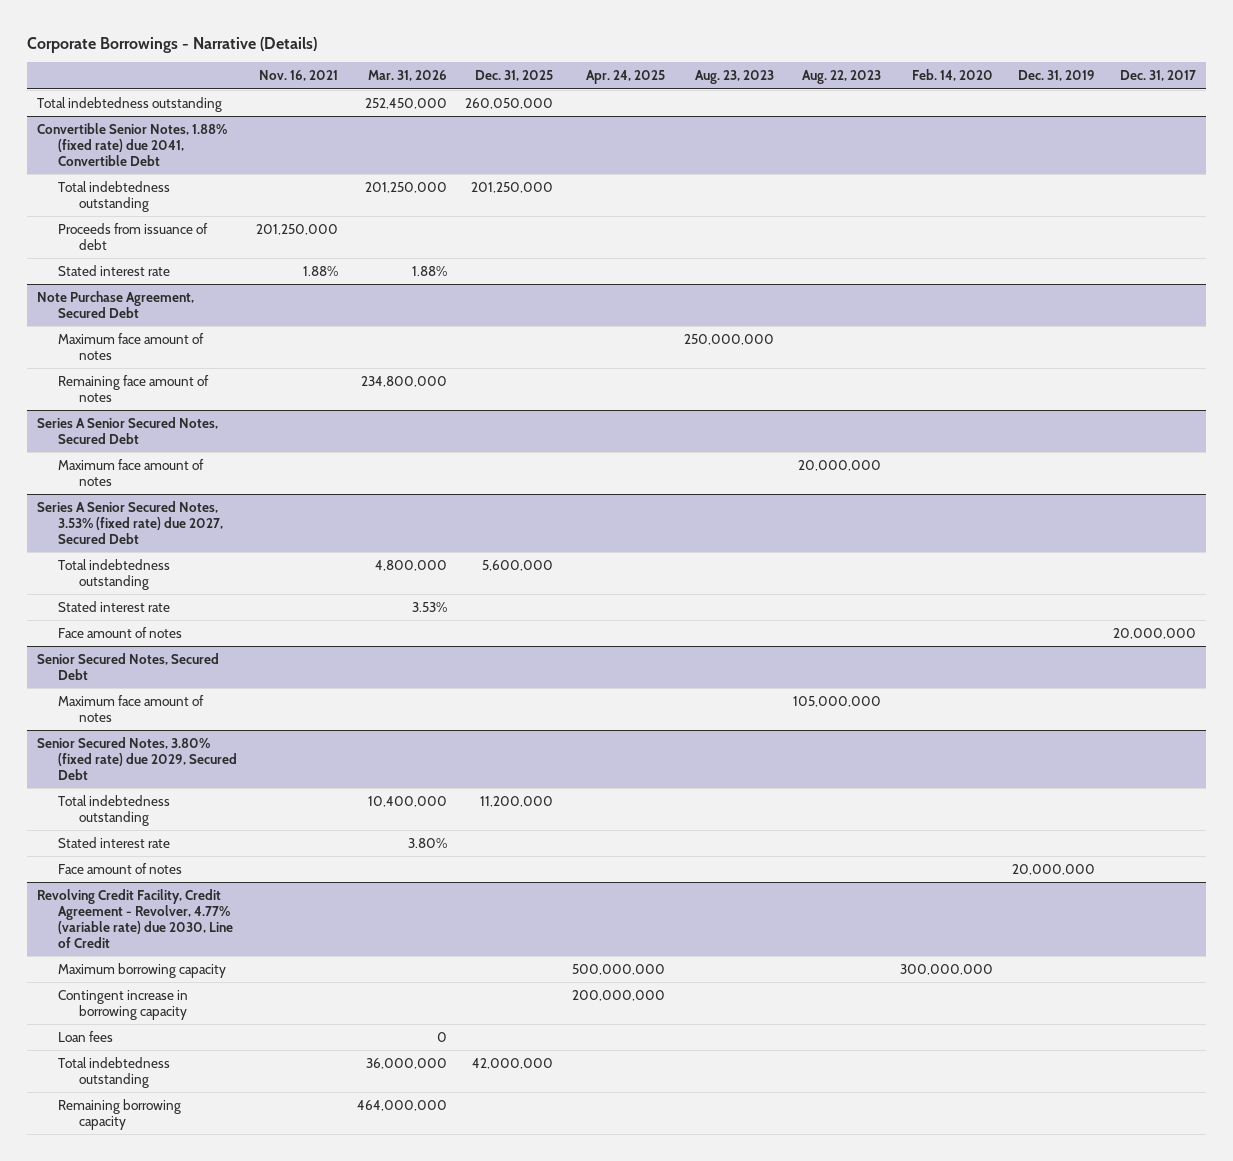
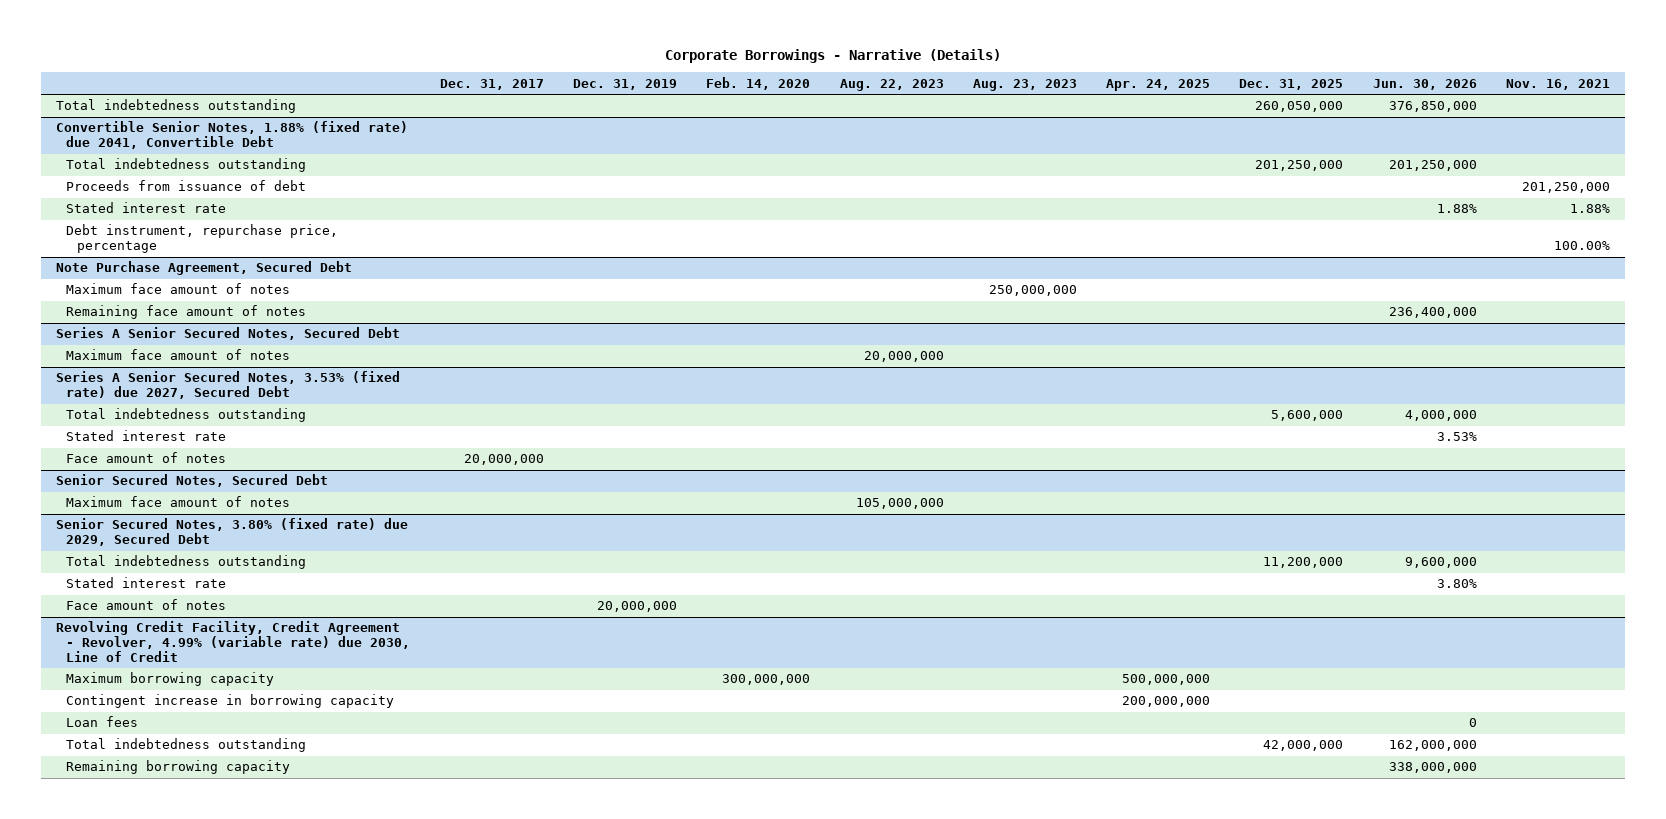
- | Nov. 16, 2021 | Mar. 31, 2026 | Dec. 31, 2025 | Apr. 24, 2025 | Aug. 23, 2023 | Aug. 22, 2023 | Feb. 14, 2020 | Dec. 31, 2019 | Dec. 31, 2017
+ | Dec. 31, 2017 | Dec. 31, 2019 | Feb. 14, 2020 | Aug. 22, 2023 | Aug. 23, 2023 | Apr. 24, 2025 | Dec. 31, 2025 | Jun. 30, 2026 | Nov. 16, 2021
@ Convertible Senior Notes, 1.88% (fixed rate) due 2041, Convertible Debt
+ Debt instrument, repurchase price, percentage | | | | | | | | | 100.00%
- Revolving Credit Facility, Credit Agreement - Revolver, 4.77% (variable rate) due 2030, Line of Credit
+ Revolving Credit Facility, Credit Agreement - Revolver, 4.99% (variable rate) due 2030, Line of Credit

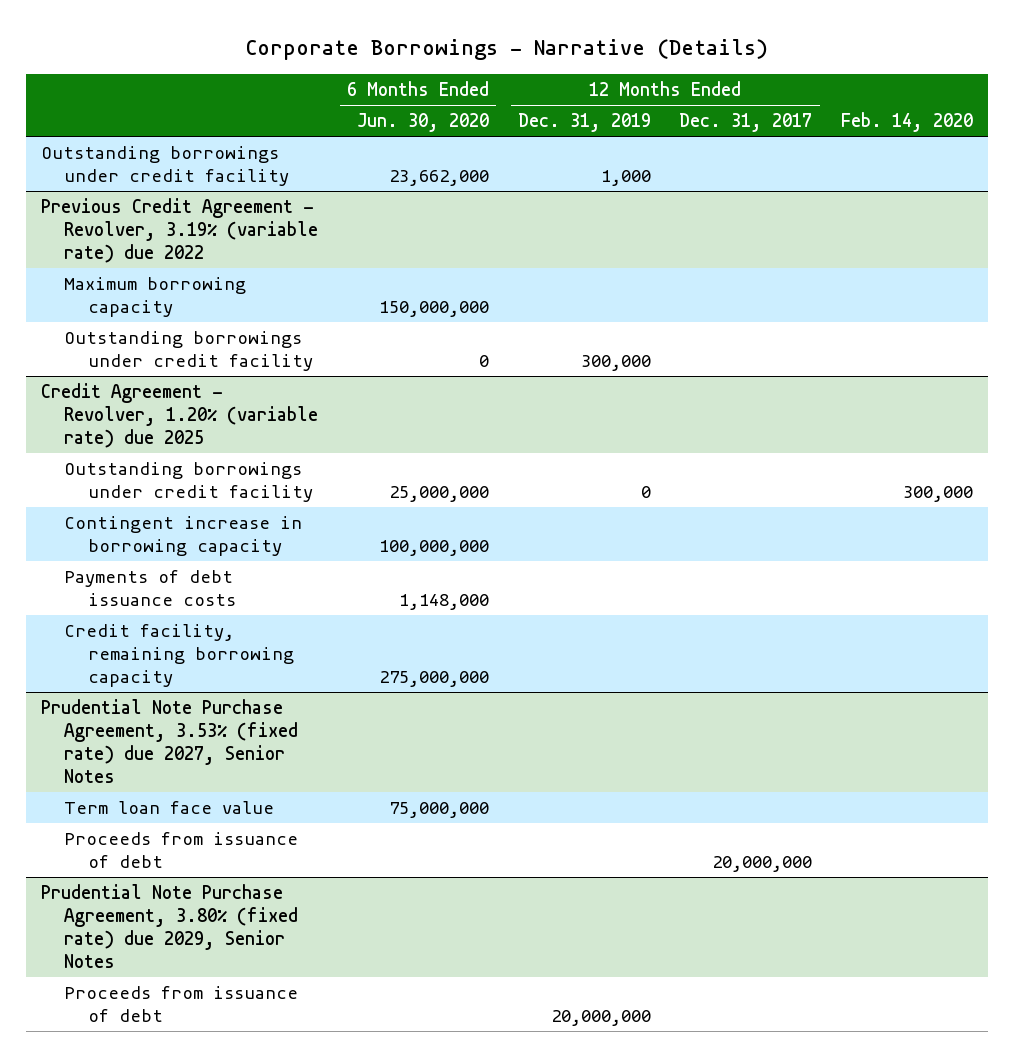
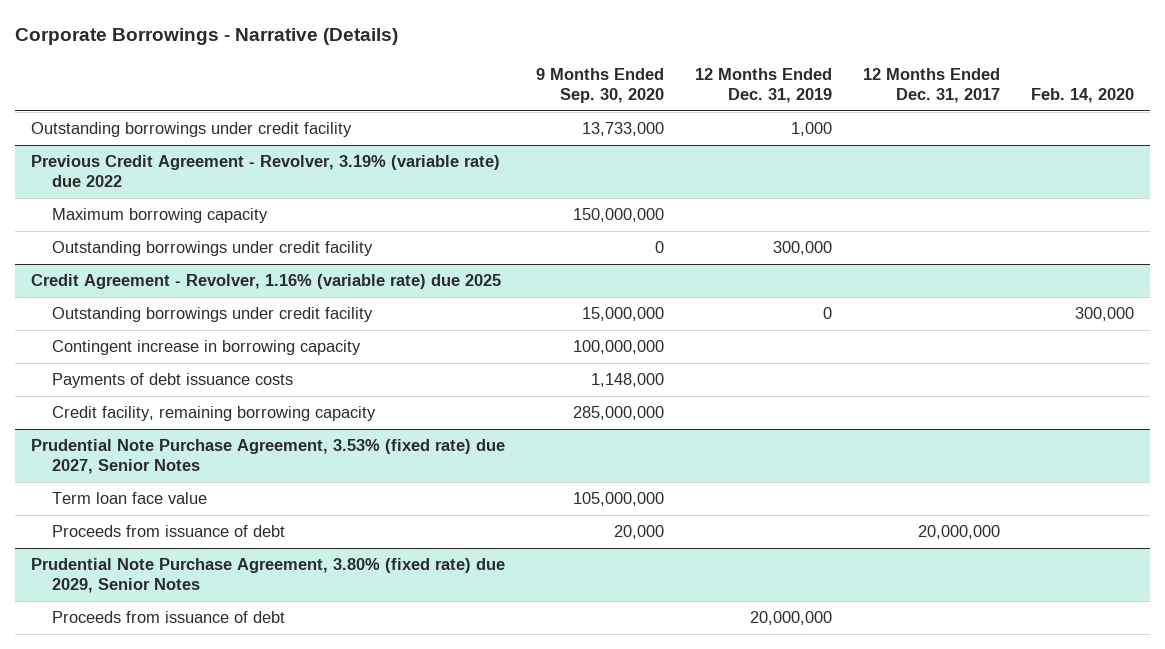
- | 6 Months Ended Jun. 30, 2020 | 12 Months Ended Dec. 31, 2019 | 12 Months Ended Dec. 31, 2017 | Feb. 14, 2020
+ | 9 Months Ended Sep. 30, 2020 | 12 Months Ended Dec. 31, 2019 | 12 Months Ended Dec. 31, 2017 | Feb. 14, 2020
- Credit Agreement - Revolver, 1.20% (variable rate) due 2025
+ Credit Agreement - Revolver, 1.16% (variable rate) due 2025

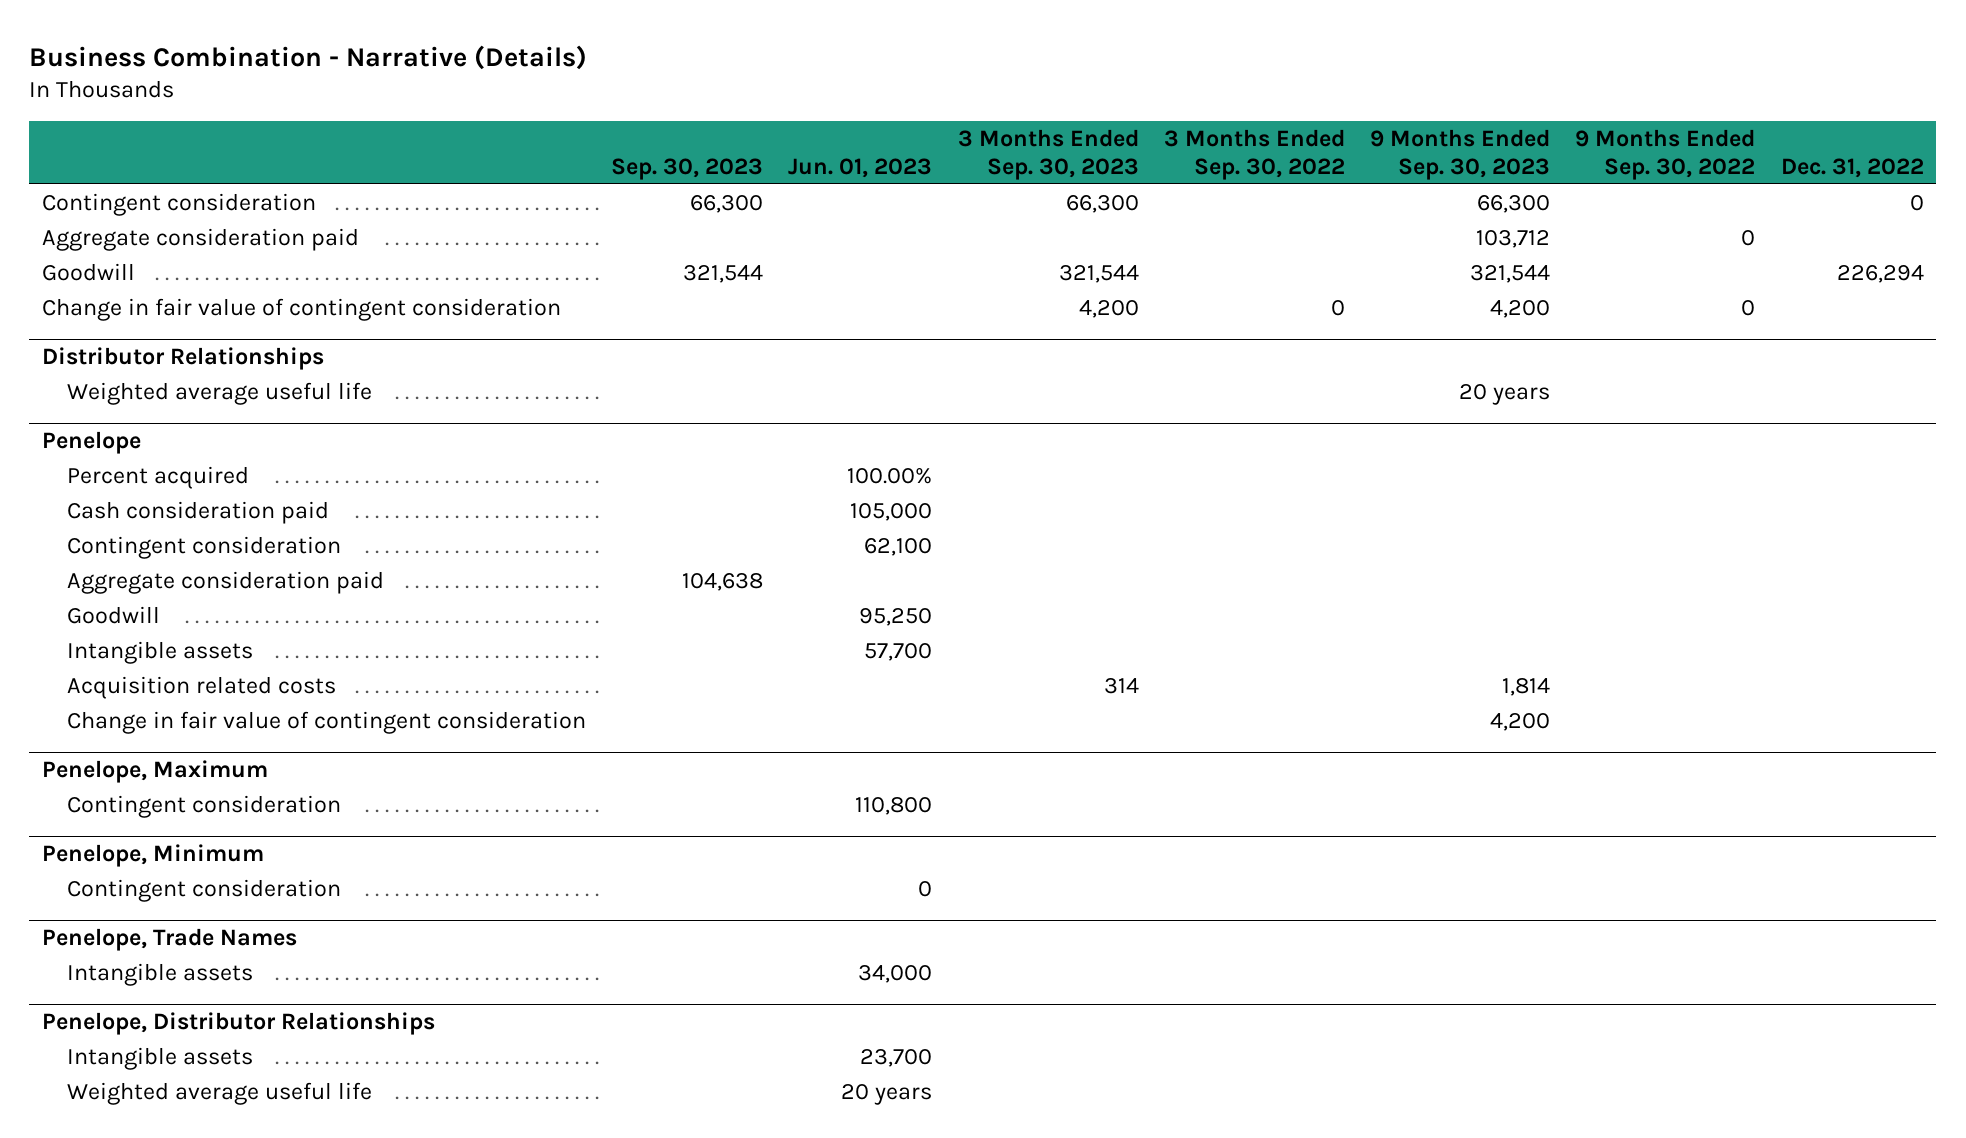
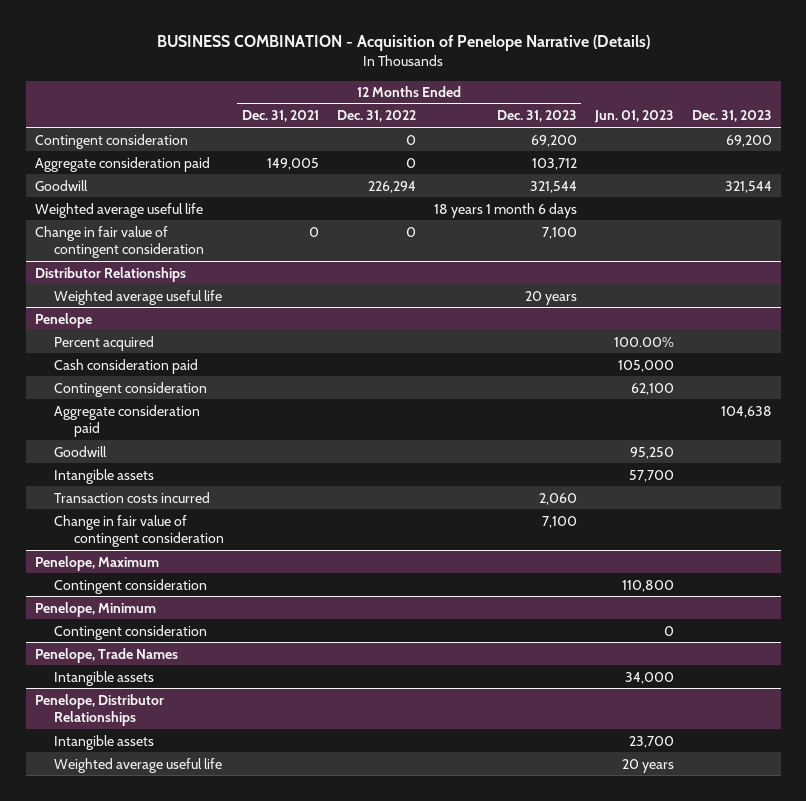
- Business Combination - Narrative (Details)
+ BUSINESS COMBINATION - Acquisition of Penelope Narrative (Details)
- | Sep. 30, 2023 | Jun. 01, 2023 | 3 Months Ended Sep. 30, 2023 | 3 Months Ended Sep. 30, 2022 | 9 Months Ended Sep. 30, 2023 | 9 Months Ended Sep. 30, 2022 | Dec. 31, 2022
+ | 12 Months Ended Dec. 31, 2021 | 12 Months Ended Dec. 31, 2022 | 12 Months Ended Dec. 31, 2023 | Jun. 01, 2023 | Dec. 31, 2023
+ Weighted average useful life | | | 18 years 1 month 6 days | |
@ Penelope
- Acquisition related costs | | | 314 | | 1,814 | |
+ Transaction costs incurred | | | 2,060 | |

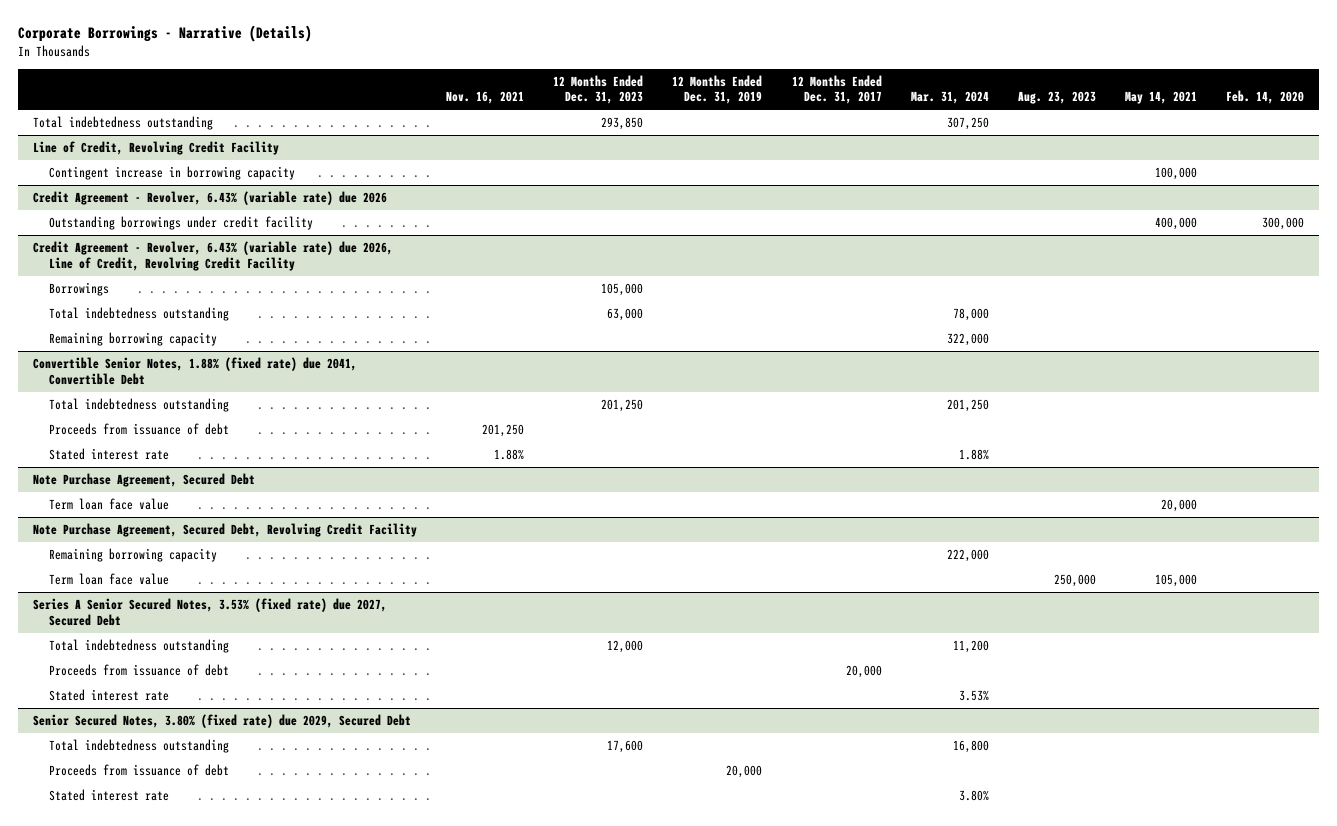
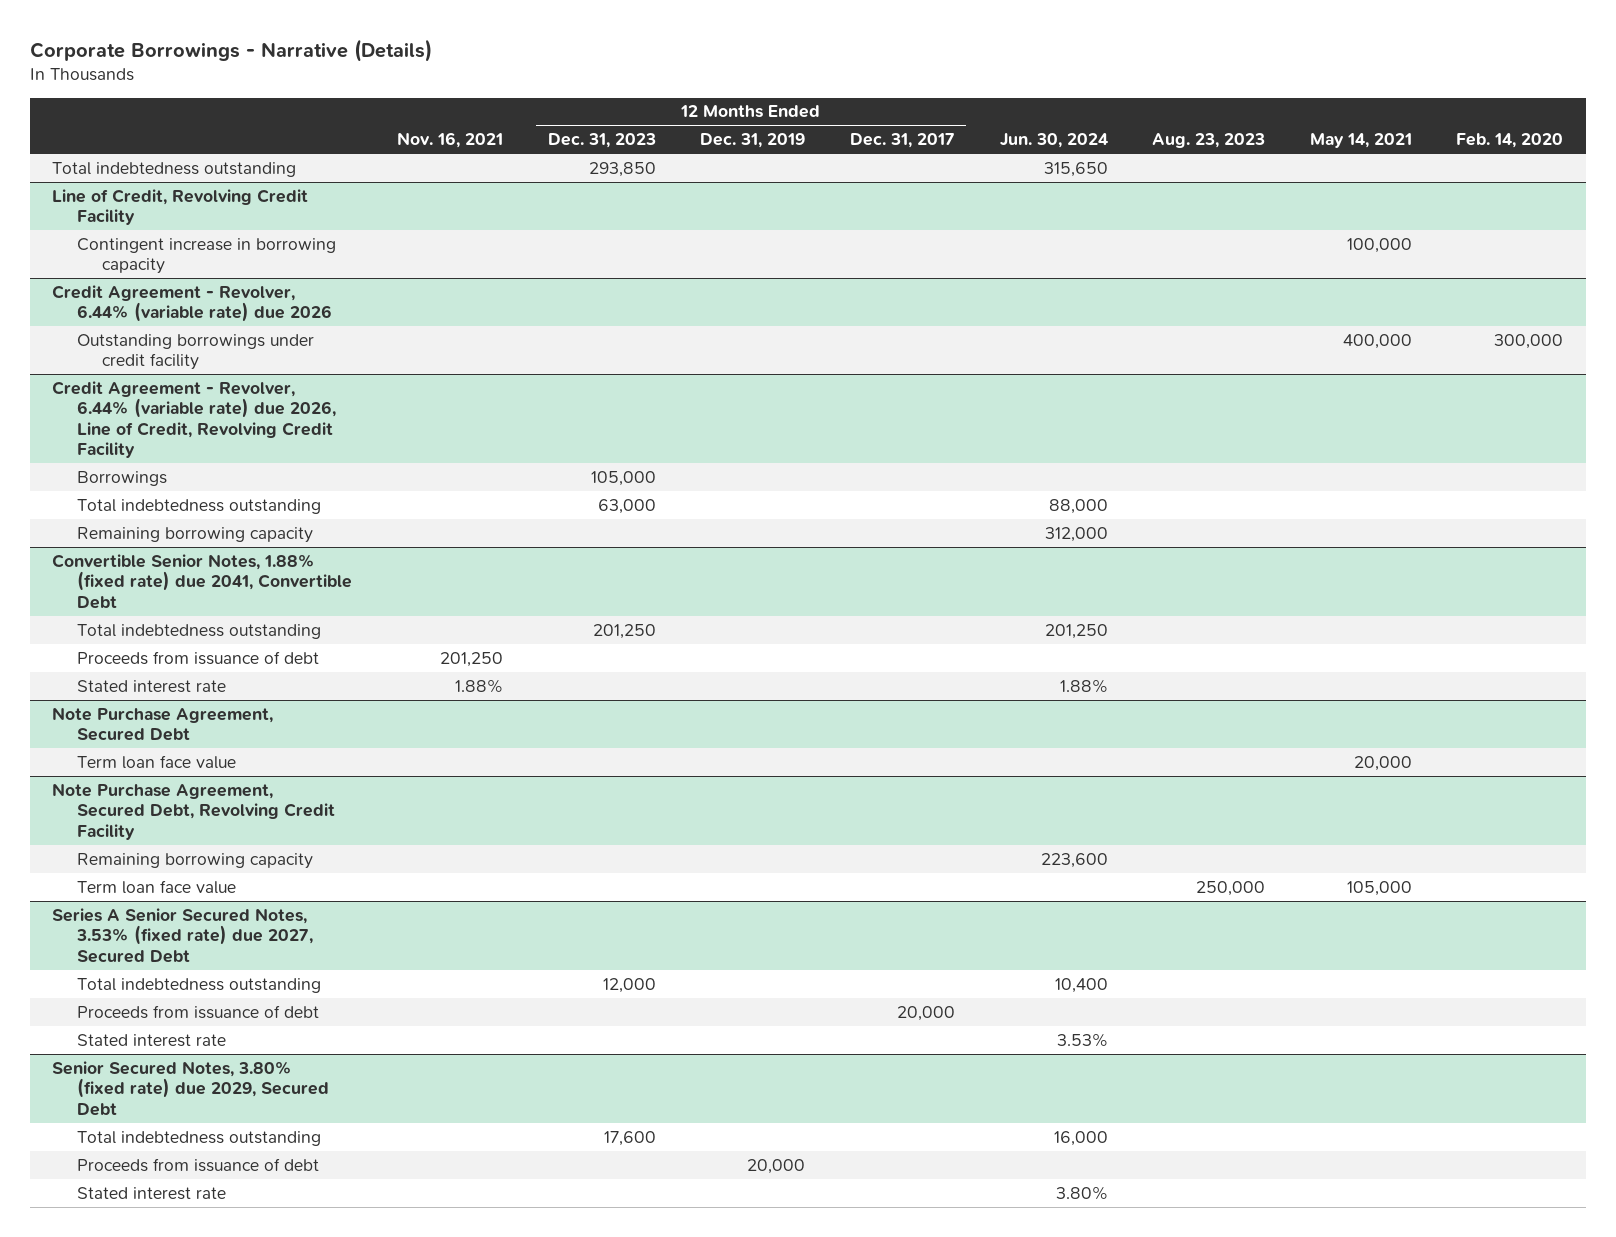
- | Nov. 16, 2021 | 12 Months Ended Dec. 31, 2023 | 12 Months Ended Dec. 31, 2019 | 12 Months Ended Dec. 31, 2017 | Mar. 31, 2024 | Aug. 23, 2023 | May 14, 2021 | Feb. 14, 2020
+ | Nov. 16, 2021 | 12 Months Ended Dec. 31, 2023 | 12 Months Ended Dec. 31, 2019 | 12 Months Ended Dec. 31, 2017 | Jun. 30, 2024 | Aug. 23, 2023 | May 14, 2021 | Feb. 14, 2020
- Credit Agreement - Revolver, 6.43% (variable rate) due 2026
+ Credit Agreement - Revolver, 6.44% (variable rate) due 2026
- Credit Agreement - Revolver, 6.43% (variable rate) due 2026, Line of Credit, Revolving Credit Facility
+ Credit Agreement - Revolver, 6.44% (variable rate) due 2026, Line of Credit, Revolving Credit Facility

